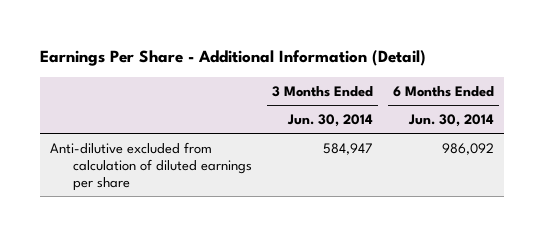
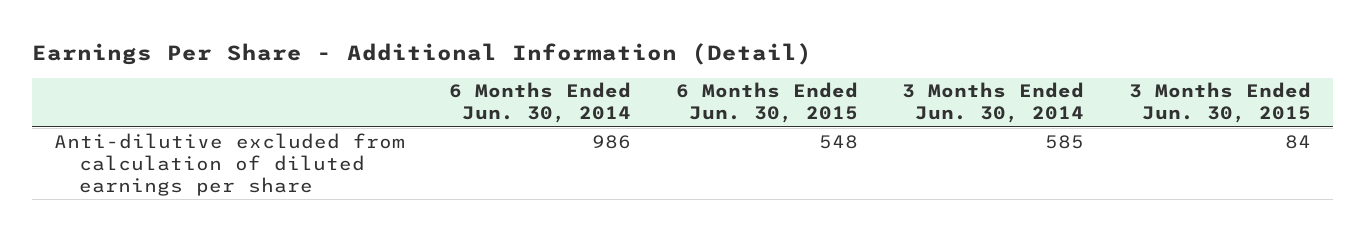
- | 3 Months Ended Jun. 30, 2014 | 6 Months Ended Jun. 30, 2014
+ | 6 Months Ended Jun. 30, 2014 | 6 Months Ended Jun. 30, 2015 | 3 Months Ended Jun. 30, 2014 | 3 Months Ended Jun. 30, 2015
- Anti-dilutive excluded from calculation of diluted earnings per share | 584,947 | 986,092
+ Anti-dilutive excluded from calculation of diluted earnings per share | 986 | 548 | 585 | 84

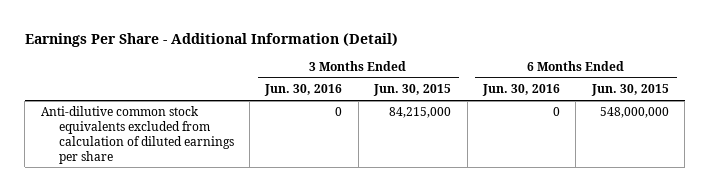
- | 6 Months Ended Jun. 30, 2014 | 6 Months Ended Jun. 30, 2015 | 3 Months Ended Jun. 30, 2014 | 3 Months Ended Jun. 30, 2015
+ | 3 Months Ended Jun. 30, 2016 | 3 Months Ended Jun. 30, 2015 | 6 Months Ended Jun. 30, 2016 | 6 Months Ended Jun. 30, 2015
- Anti-dilutive excluded from calculation of diluted earnings per share | 986 | 548 | 585 | 84
+ Anti-dilutive common stock equivalents excluded from calculation of diluted earnings per share | 0 | 84,215,000 | 0 | 548,000,000

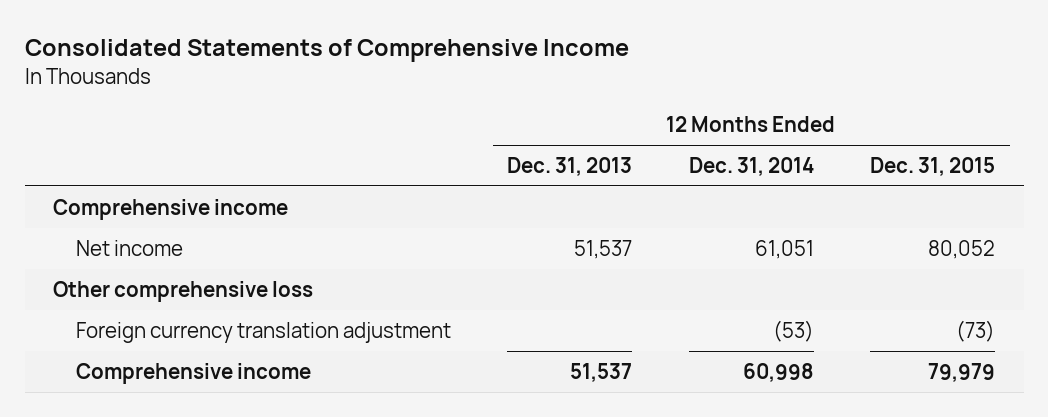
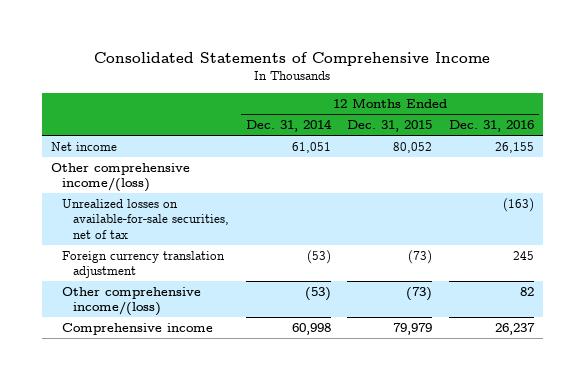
- | 12 Months Ended Dec. 31, 2013 | 12 Months Ended Dec. 31, 2014 | 12 Months Ended Dec. 31, 2015
+ | 12 Months Ended Dec. 31, 2014 | 12 Months Ended Dec. 31, 2015 | 12 Months Ended Dec. 31, 2016
- Comprehensive income
- Other comprehensive loss
+ Other comprehensive income/(loss)
+ Unrealized losses on available-for-sale securities, net of tax | | | (163)
+ Other comprehensive income/(loss) | (53) | (73) | 82

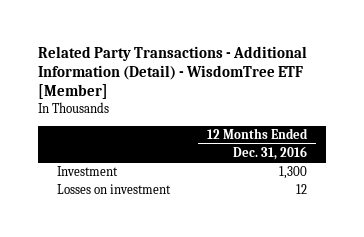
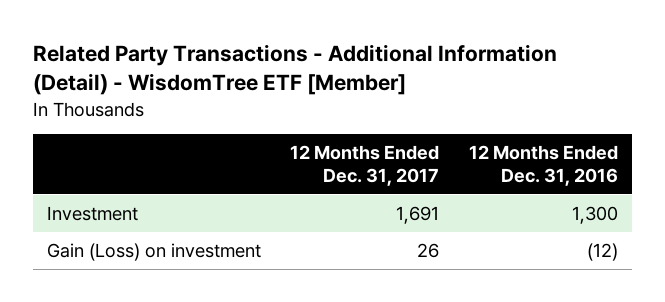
- | 12 Months Ended Dec. 31, 2016
+ | 12 Months Ended Dec. 31, 2017 | 12 Months Ended Dec. 31, 2016
- Losses on investment | 12
+ Gain (Loss) on investment | 26 | (12)

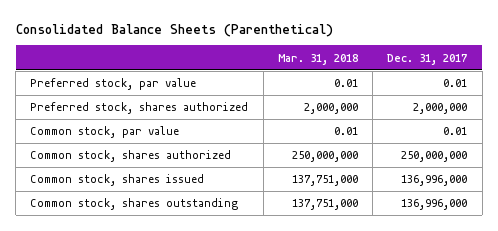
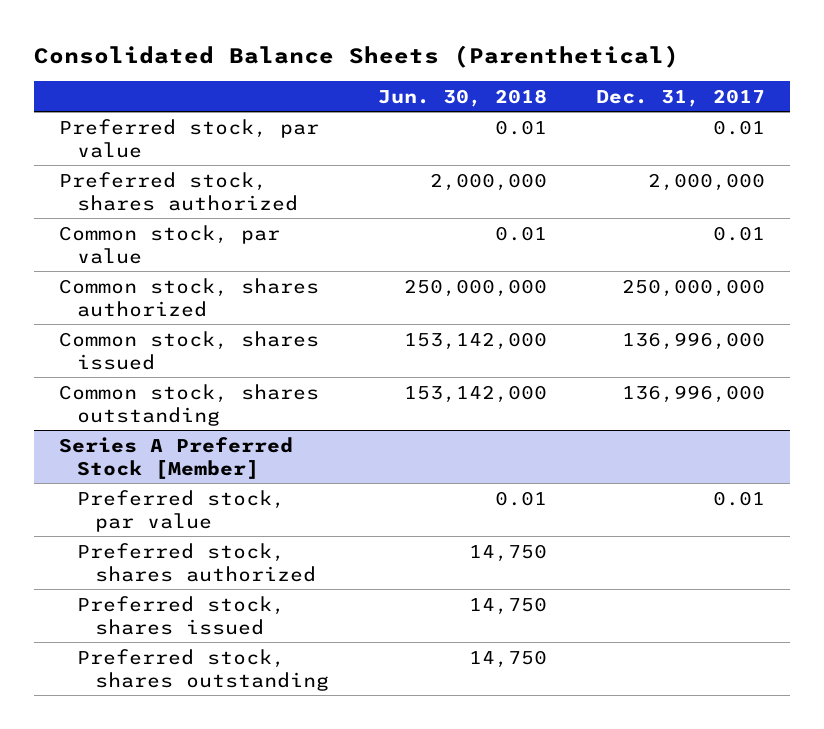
- | Mar. 31, 2018 | Dec. 31, 2017
+ | Jun. 30, 2018 | Dec. 31, 2017
+ Series A Preferred Stock [Member]
+ Preferred stock, par value | 0.01 | 0.01
+ Preferred stock, shares authorized | 14,750 |
+ Preferred stock, shares issued | 14,750 |
+ Preferred stock, shares outstanding | 14,750 |

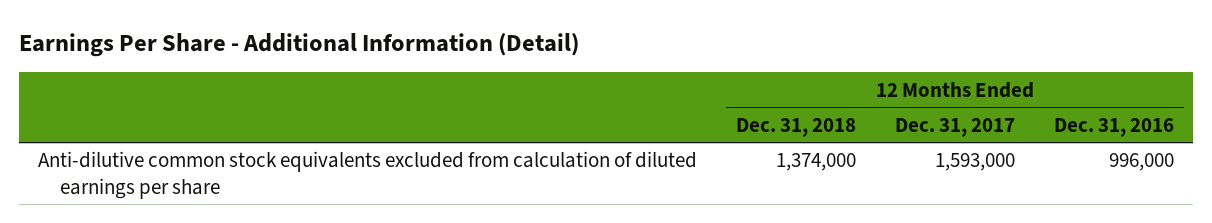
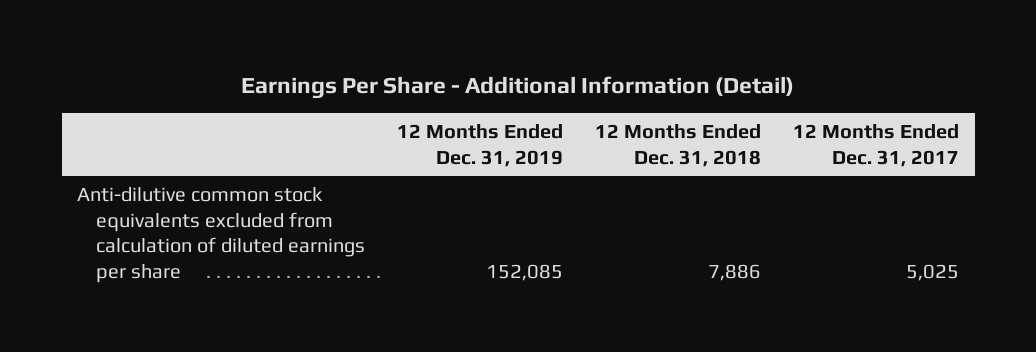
- | 12 Months Ended Dec. 31, 2018 | 12 Months Ended Dec. 31, 2017 | 12 Months Ended Dec. 31, 2016
+ | 12 Months Ended Dec. 31, 2019 | 12 Months Ended Dec. 31, 2018 | 12 Months Ended Dec. 31, 2017
- Anti-dilutive common stock equivalents excluded from calculation of diluted earnings per share | 1,374,000 | 1,593,000 | 996,000
+ Anti-dilutive common stock equivalents excluded from calculation of diluted earnings per share | 152,085 | 7,886 | 5,025

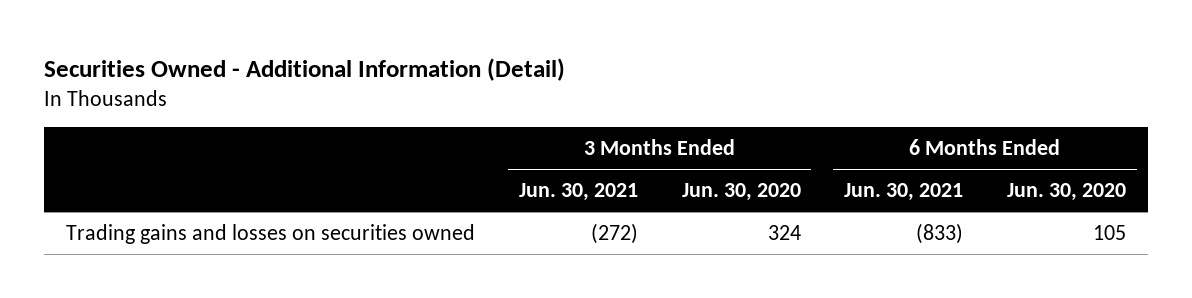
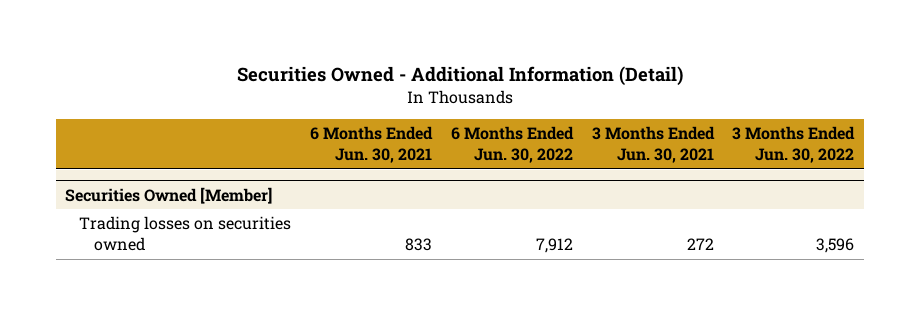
- | 3 Months Ended Jun. 30, 2021 | 3 Months Ended Jun. 30, 2020 | 6 Months Ended Jun. 30, 2021 | 6 Months Ended Jun. 30, 2020
+ | 6 Months Ended Jun. 30, 2021 | 6 Months Ended Jun. 30, 2022 | 3 Months Ended Jun. 30, 2021 | 3 Months Ended Jun. 30, 2022
- Trading gains and losses on securities owned | (272) | 324 | (833) | 105
+ Securities Owned [Member]
+ Trading losses on securities owned | 833 | 7,912 | 272 | 3,596

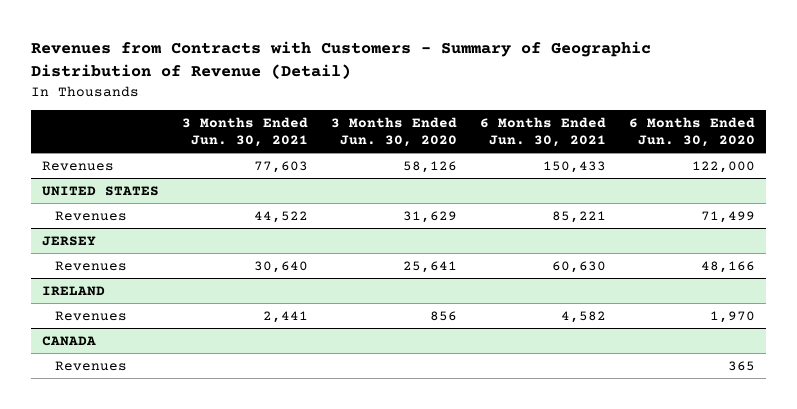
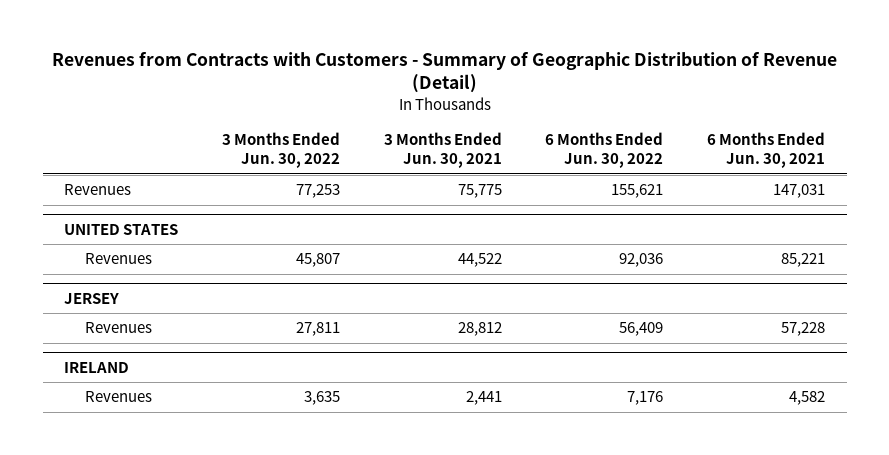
- | 3 Months Ended Jun. 30, 2021 | 3 Months Ended Jun. 30, 2020 | 6 Months Ended Jun. 30, 2021 | 6 Months Ended Jun. 30, 2020
+ | 3 Months Ended Jun. 30, 2022 | 3 Months Ended Jun. 30, 2021 | 6 Months Ended Jun. 30, 2022 | 6 Months Ended Jun. 30, 2021
- Revenues | 77,603 | 58,126 | 150,433 | 122,000
+ Revenues | 77,253 | 75,775 | 155,621 | 147,031
@ JERSEY
- Revenues | 30,640 | 25,641 | 60,630 | 48,166
+ Revenues | 27,811 | 28,812 | 56,409 | 57,228
- CANADA
- Revenues | | | | 365

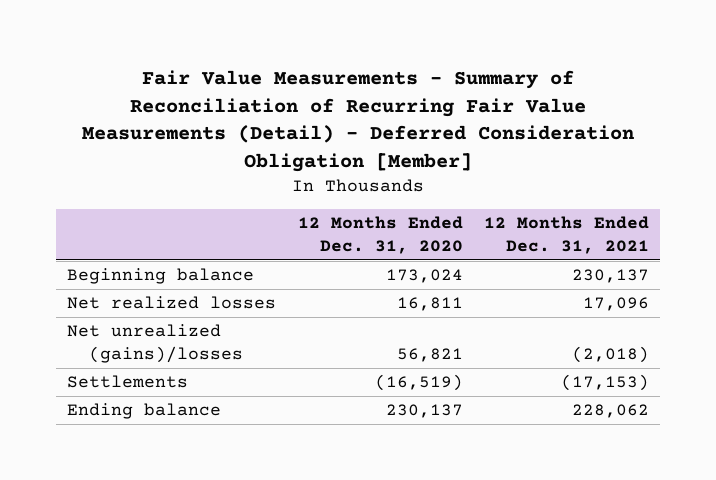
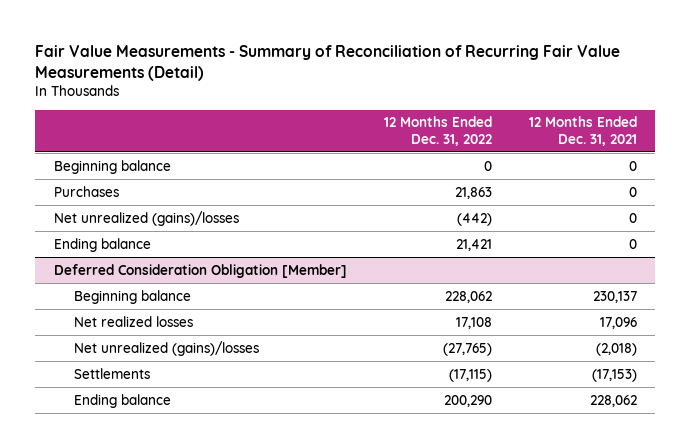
- Fair Value Measurements - Summary of Reconciliation of Recurring Fair Value Measurements (Detail) - Deferred Consideration Obligation [Member]
+ Fair Value Measurements - Summary of Reconciliation of Recurring Fair Value Measurements (Detail)
- | 12 Months Ended Dec. 31, 2020 | 12 Months Ended Dec. 31, 2021
+ | 12 Months Ended Dec. 31, 2022 | 12 Months Ended Dec. 31, 2021
+ Beginning balance | 0 | 0
+ Purchases | 21,863 | 0
+ Net unrealized (gains)/losses | (442) | 0
+ Ending balance | 21,421 | 0
+ Deferred Consideration Obligation [Member]

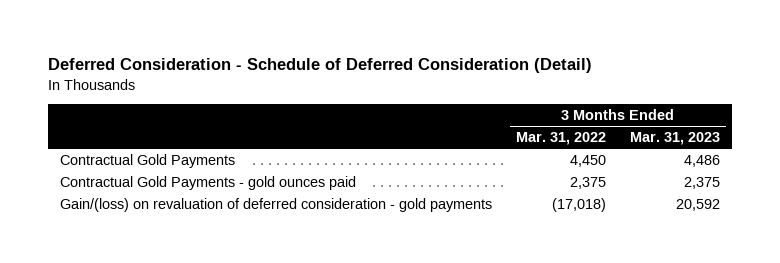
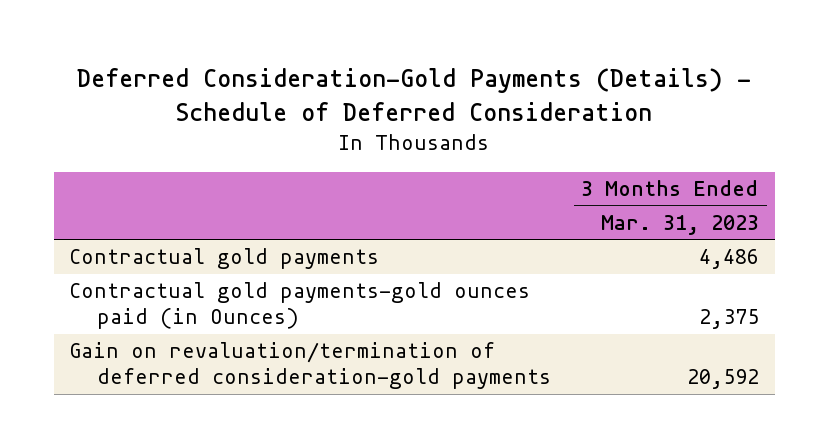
- Deferred Consideration - Schedule of Deferred Consideration (Detail)
+ Deferred Consideration-Gold Payments (Details) - Schedule of Deferred Consideration
- | 3 Months Ended Mar. 31, 2022 | 3 Months Ended Mar. 31, 2023
+ | 3 Months Ended Mar. 31, 2023
- Contractual Gold Payments | 4,450 | 4,486
- Contractual Gold Payments - gold ounces paid | 2,375 | 2,375
- Gain/(loss) on revaluation of deferred consideration - gold payments | (17,018) | 20,592
+ Contractual gold payments | 4,486
+ Contractual gold payments-gold ounces paid (in Ounces) | 2,375
+ Gain on revaluation/termination of deferred consideration-gold payments | 20,592

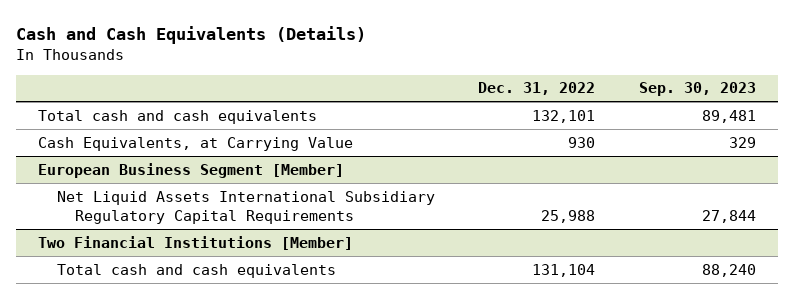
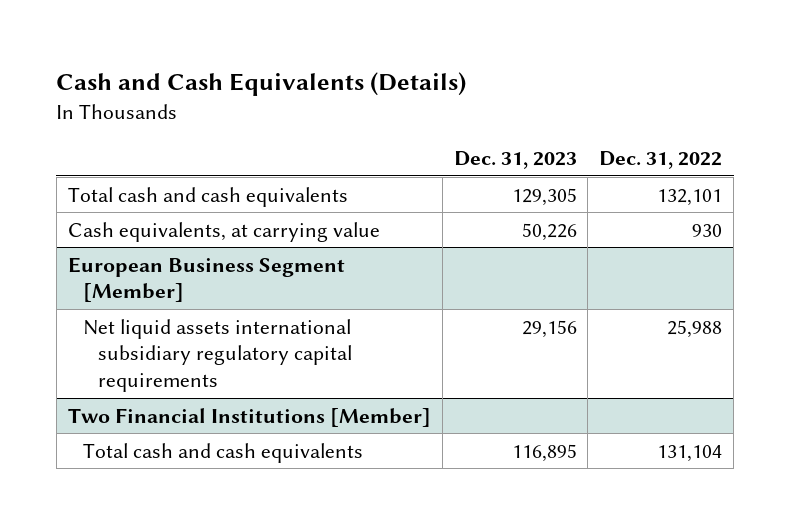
- | Dec. 31, 2022 | Sep. 30, 2023
+ | Dec. 31, 2023 | Dec. 31, 2022
- Cash Equivalents, at Carrying Value | 930 | 329
+ Cash equivalents, at carrying value | 50,226 | 930
@ European Business Segment [Member]
- Net Liquid Assets International Subsidiary Regulatory Capital Requirements | 25,988 | 27,844
+ Net liquid assets international subsidiary regulatory capital requirements | 29,156 | 25,988

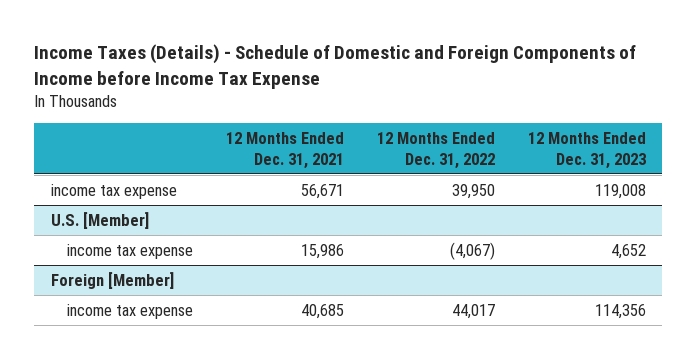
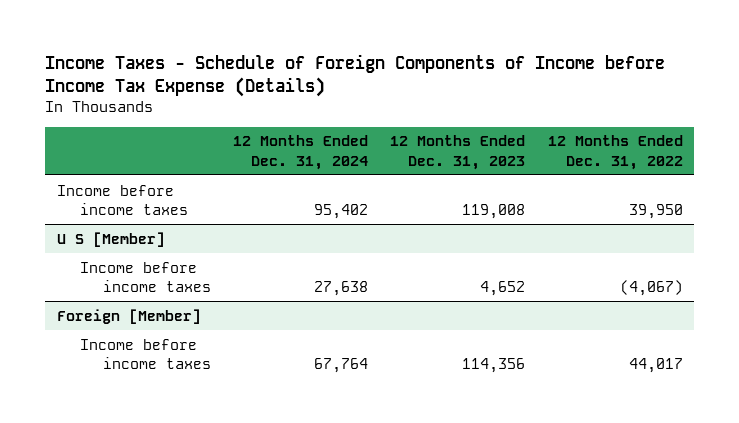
- Income Taxes (Details) - Schedule of Domestic and Foreign Components of Income before Income Tax Expense
+ Income Taxes - Schedule of Foreign Components of Income before Income Tax Expense (Details)
- | 12 Months Ended Dec. 31, 2021 | 12 Months Ended Dec. 31, 2022 | 12 Months Ended Dec. 31, 2023
+ | 12 Months Ended Dec. 31, 2024 | 12 Months Ended Dec. 31, 2023 | 12 Months Ended Dec. 31, 2022
- income tax expense | 56,671 | 39,950 | 119,008
- U.S. [Member]
- income tax expense | 15,986 | (4,067) | 4,652
+ Income before income taxes | 95,402 | 119,008 | 39,950
+ U S [Member]
+ Income before income taxes | 27,638 | 4,652 | (4,067)
@ Foreign [Member]
- income tax expense | 40,685 | 44,017 | 114,356
+ Income before income taxes | 67,764 | 114,356 | 44,017

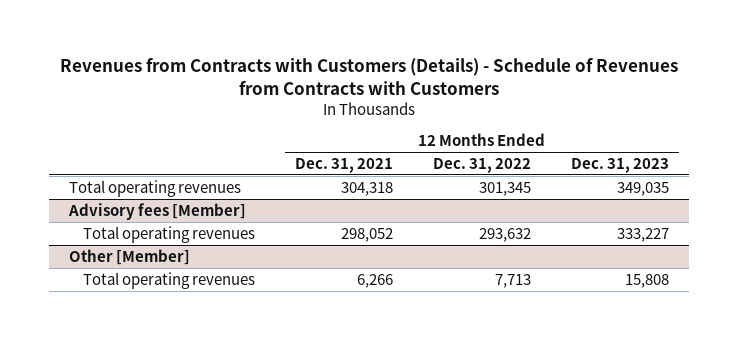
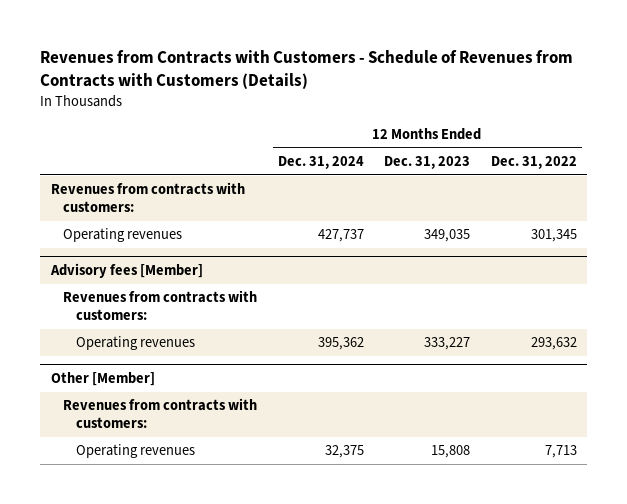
- Revenues from Contracts with Customers (Details) - Schedule of Revenues from Contracts with Customers
+ Revenues from Contracts with Customers - Schedule of Revenues from Contracts with Customers (Details)
- | 12 Months Ended Dec. 31, 2021 | 12 Months Ended Dec. 31, 2022 | 12 Months Ended Dec. 31, 2023
+ | 12 Months Ended Dec. 31, 2024 | 12 Months Ended Dec. 31, 2023 | 12 Months Ended Dec. 31, 2022
- Total operating revenues | 304,318 | 301,345 | 349,035
+ Revenues from contracts with customers:
+ Operating revenues | 427,737 | 349,035 | 301,345
@ Advisory fees [Member]
- Total operating revenues | 298,052 | 293,632 | 333,227
+ Revenues from contracts with customers:
+ Operating revenues | 395,362 | 333,227 | 293,632
@ Other [Member]
- Total operating revenues | 6,266 | 7,713 | 15,808
+ Revenues from contracts with customers:
+ Operating revenues | 32,375 | 15,808 | 7,713

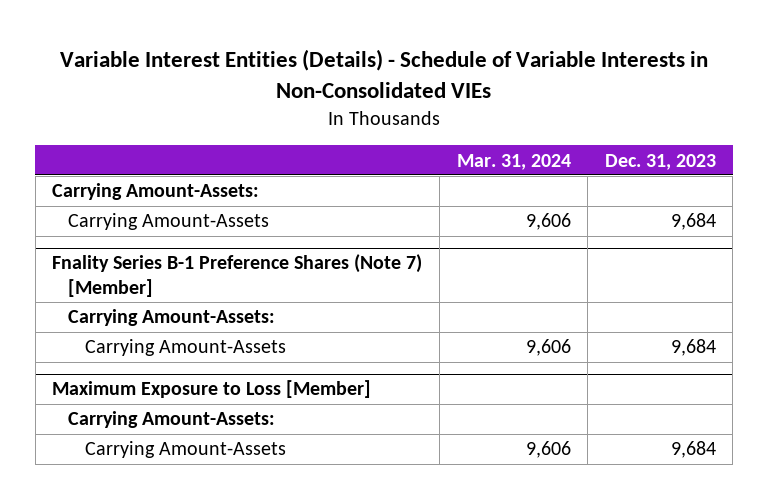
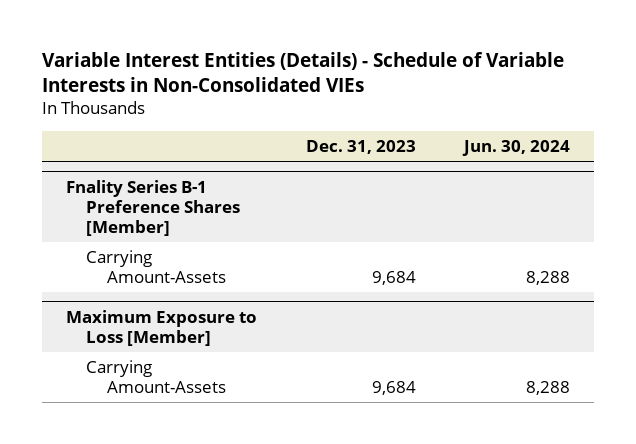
- | Mar. 31, 2024 | Dec. 31, 2023
+ | Dec. 31, 2023 | Jun. 30, 2024
- Carrying Amount-Assets:
- Carrying Amount-Assets | 9,606 | 9,684
- Fnality Series B-1 Preference Shares (Note 7) [Member]
- Carrying Amount-Assets:
+ Fnality Series B-1 Preference Shares [Member]
@ Maximum Exposure to Loss [Member]
- Carrying Amount-Assets:

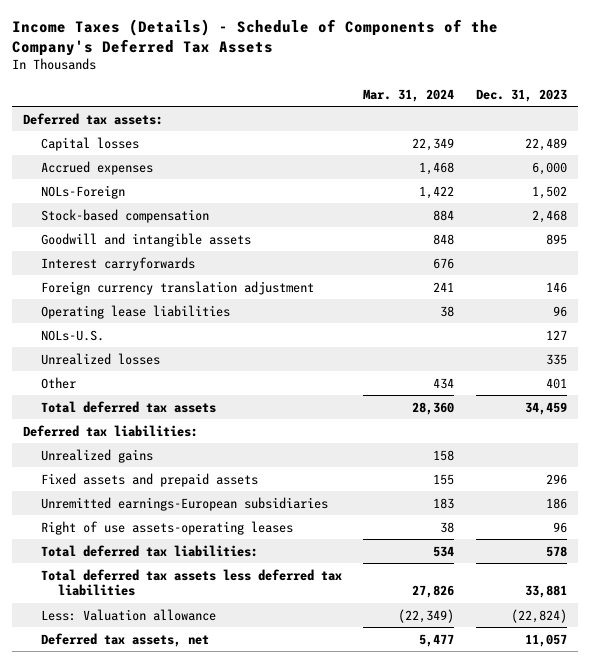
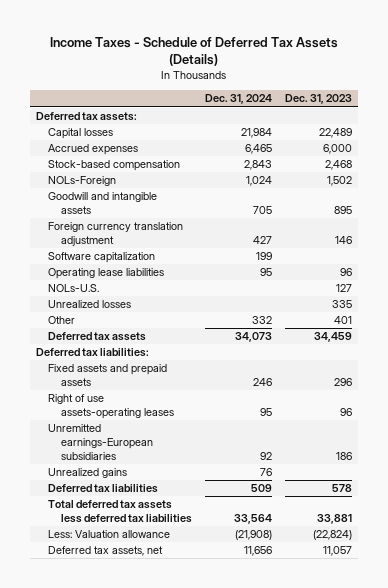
- Income Taxes (Details) - Schedule of Components of the Company's Deferred Tax Assets
+ Income Taxes - Schedule of Deferred Tax Assets (Details)
- | Mar. 31, 2024 | Dec. 31, 2023
+ | Dec. 31, 2024 | Dec. 31, 2023
moved down: NOLs-Foreign | 1,024 | 1,502
- Interest carryforwards | 676 |
+ Software capitalization | 199 |
- Total deferred tax assets | 28,360 | 34,459
+ Deferred tax assets | 34,073 | 34,459
- Total deferred tax liabilities: | 534 | 578
moved down: Unremitted earnings-European subsidiaries | 92 | 186
moved down: Unrealized gains | 76 |
+ Deferred tax liabilities | 509 | 578

